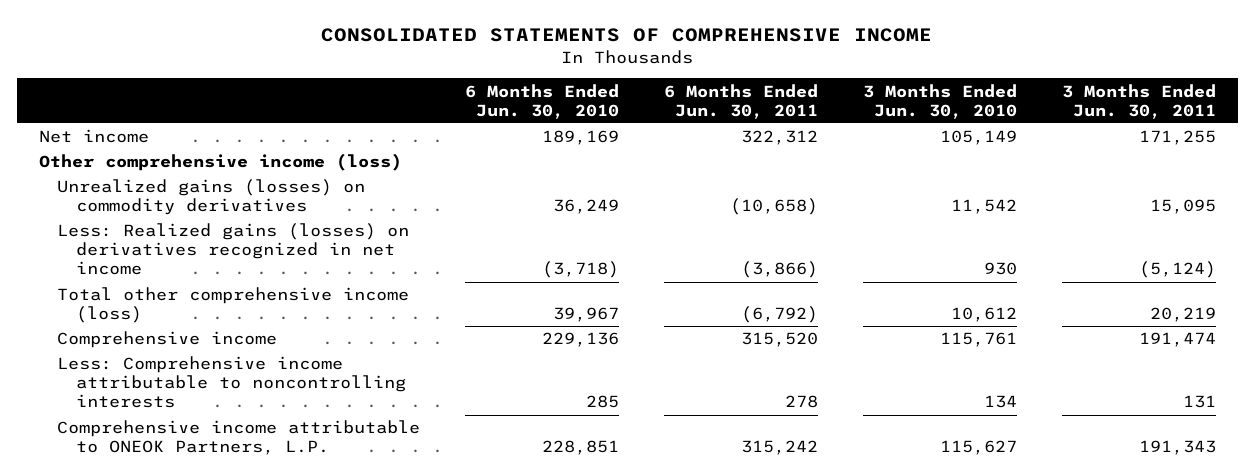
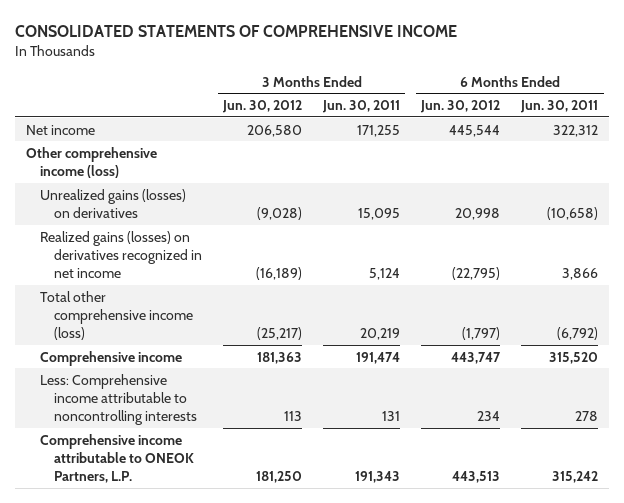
- | 6 Months Ended Jun. 30, 2010 | 6 Months Ended Jun. 30, 2011 | 3 Months Ended Jun. 30, 2010 | 3 Months Ended Jun. 30, 2011
+ | 3 Months Ended Jun. 30, 2012 | 3 Months Ended Jun. 30, 2011 | 6 Months Ended Jun. 30, 2012 | 6 Months Ended Jun. 30, 2011
- Unrealized gains (losses) on commodity derivatives | 36,249 | (10,658) | 11,542 | 15,095
- Less: Realized gains (losses) on derivatives recognized in net income | (3,718) | (3,866) | 930 | (5,124)
+ Unrealized gains (losses) on derivatives | (9,028) | 15,095 | 20,998 | (10,658)
+ Realized gains (losses) on derivatives recognized in net income | (16,189) | 5,124 | (22,795) | 3,866

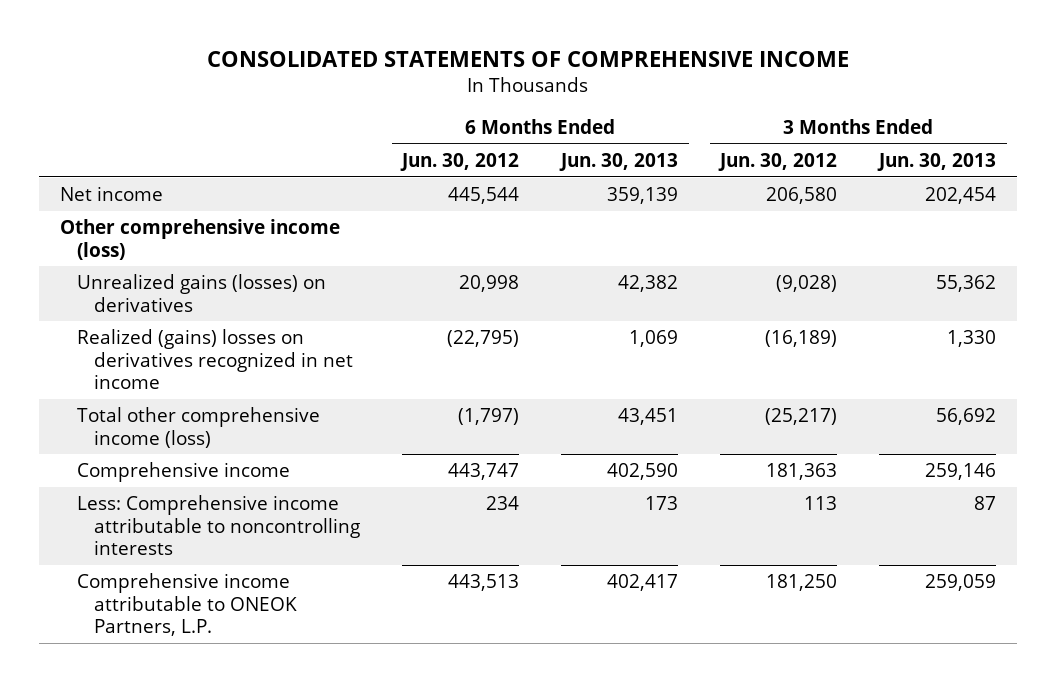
- | 3 Months Ended Jun. 30, 2012 | 3 Months Ended Jun. 30, 2011 | 6 Months Ended Jun. 30, 2012 | 6 Months Ended Jun. 30, 2011
+ | 6 Months Ended Jun. 30, 2012 | 6 Months Ended Jun. 30, 2013 | 3 Months Ended Jun. 30, 2012 | 3 Months Ended Jun. 30, 2013
- Realized gains (losses) on derivatives recognized in net income | (16,189) | 5,124 | (22,795) | 3,866
+ Realized (gains) losses on derivatives recognized in net income | (22,795) | 1,069 | (16,189) | 1,330

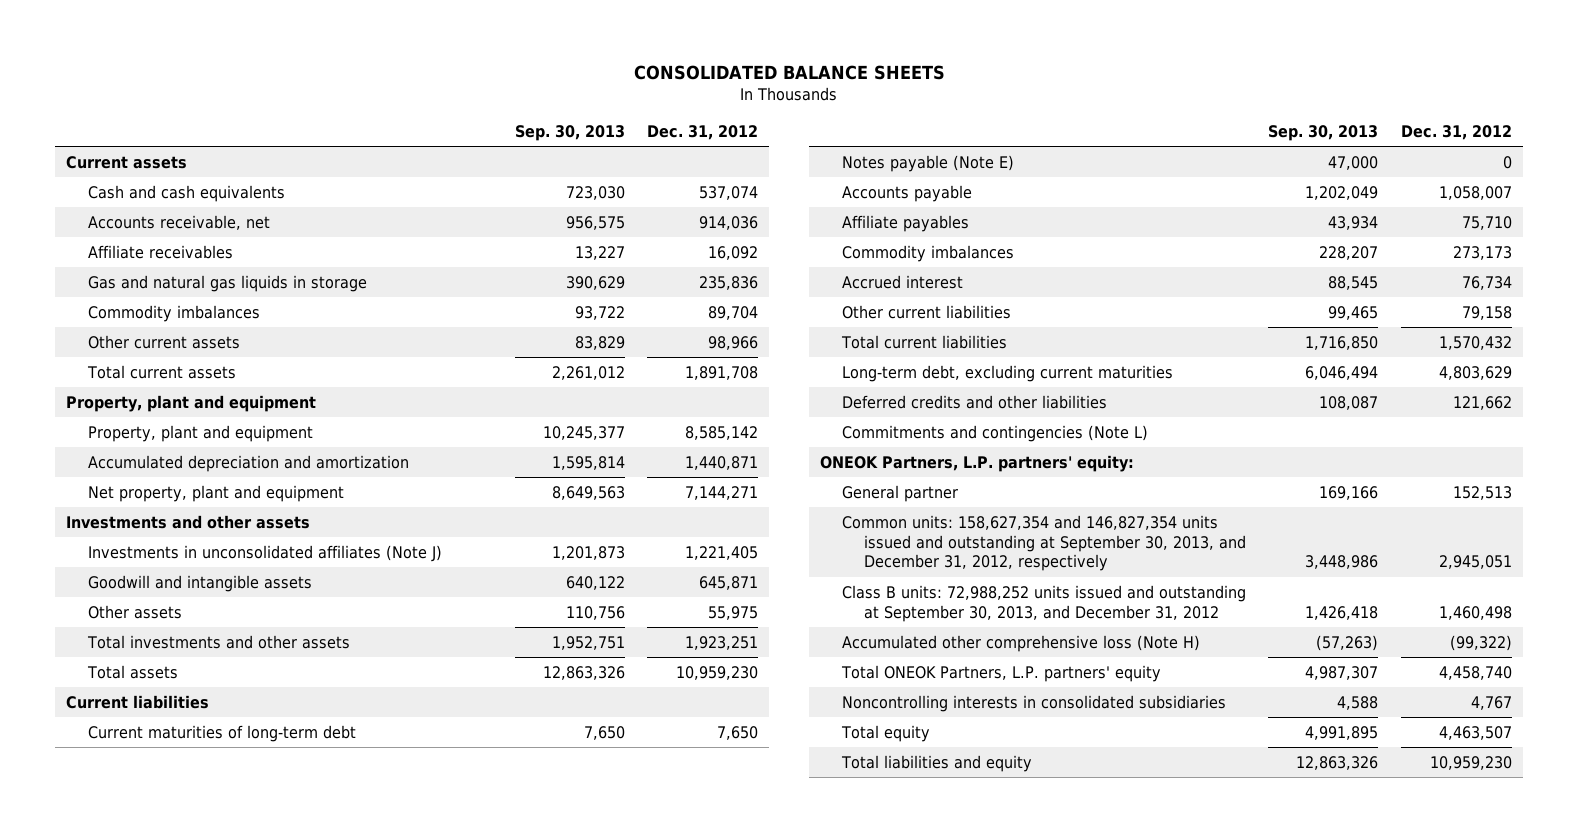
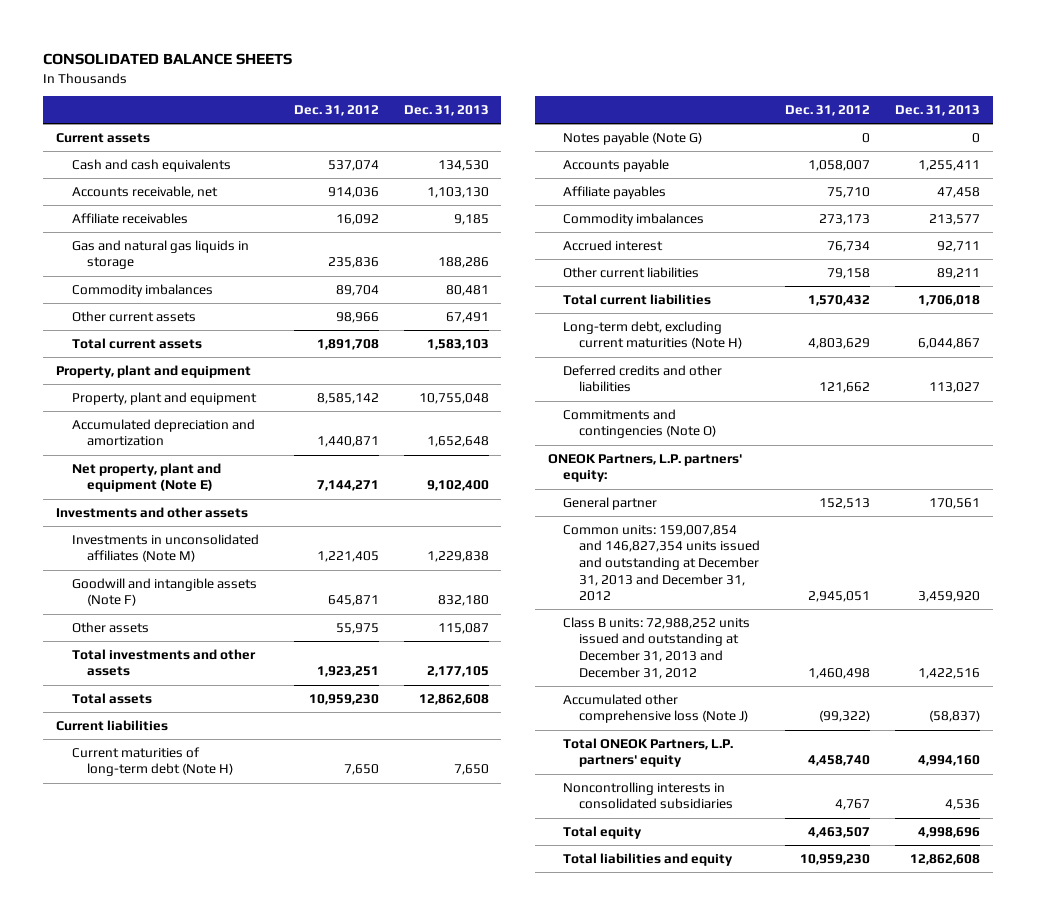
- | Sep. 30, 2013 | Dec. 31, 2012
+ | Dec. 31, 2012 | Dec. 31, 2013
- Net property, plant and equipment | 8,649,563 | 7,144,271
+ Net property, plant and equipment (Note E) | 7,144,271 | 9,102,400
- Investments in unconsolidated affiliates (Note J) | 1,201,873 | 1,221,405
- Goodwill and intangible assets | 640,122 | 645,871
+ Investments in unconsolidated affiliates (Note M) | 1,221,405 | 1,229,838
+ Goodwill and intangible assets (Note F) | 645,871 | 832,180
- Current maturities of long-term debt | 7,650 | 7,650
- Notes payable (Note E) | 47,000 | 0
+ Current maturities of long-term debt (Note H) | 7,650 | 7,650
+ Notes payable (Note G) | 0 | 0
- Long-term debt, excluding current maturities | 6,046,494 | 4,803,629
+ Long-term debt, excluding current maturities (Note H) | 4,803,629 | 6,044,867
- Commitments and contingencies (Note L)
+ Commitments and contingencies (Note O)
- Common units: 158,627,354 and 146,827,354 units issued and outstanding at September 30, 2013, and December 31, 2012, respectively | 3,448,986 | 2,945,051
- Class B units: 72,988,252 units issued and outstanding at September 30, 2013, and December 31, 2012 | 1,426,418 | 1,460,498
- Accumulated other comprehensive loss (Note H) | (57,263) | (99,322)
+ Common units: 159,007,854 and 146,827,354 units issued and outstanding at December 31, 2013 and December 31, 2012 | 2,945,051 | 3,459,920
+ Class B units: 72,988,252 units issued and outstanding at December 31, 2013 and December 31, 2012 | 1,460,498 | 1,422,516
+ Accumulated other comprehensive loss (Note J) | (99,322) | (58,837)

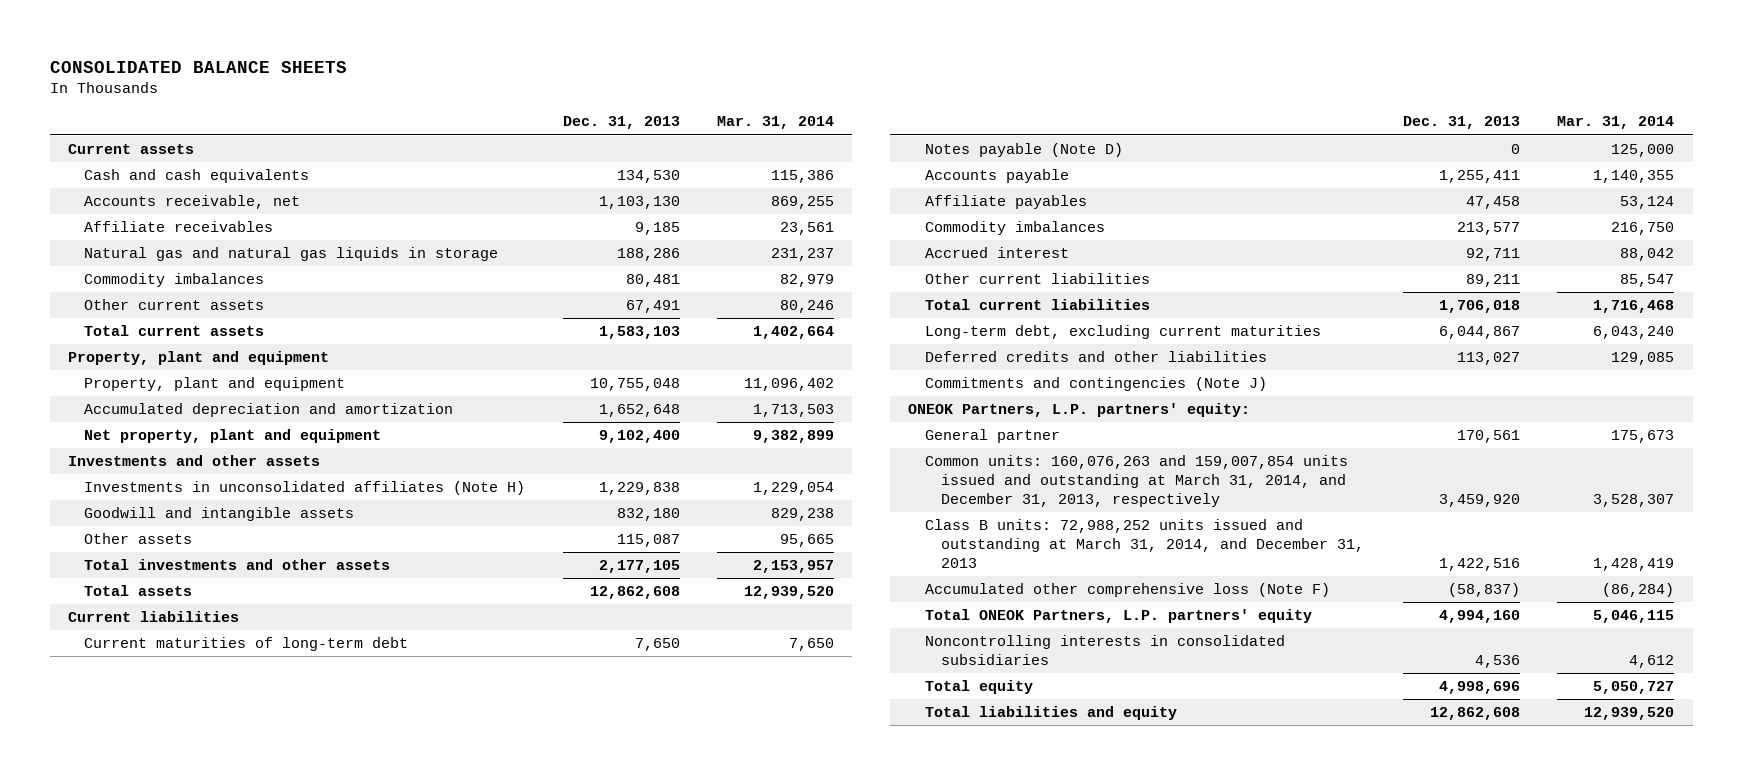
- | Dec. 31, 2012 | Dec. 31, 2013
+ | Dec. 31, 2013 | Mar. 31, 2014
- Gas and natural gas liquids in storage | 235,836 | 188,286
+ Natural gas and natural gas liquids in storage | 188,286 | 231,237
- Net property, plant and equipment (Note E) | 7,144,271 | 9,102,400
+ Net property, plant and equipment | 9,102,400 | 9,382,899
- Investments in unconsolidated affiliates (Note M) | 1,221,405 | 1,229,838
- Goodwill and intangible assets (Note F) | 645,871 | 832,180
+ Investments in unconsolidated affiliates (Note H) | 1,229,838 | 1,229,054
+ Goodwill and intangible assets | 832,180 | 829,238
- Current maturities of long-term debt (Note H) | 7,650 | 7,650
- Notes payable (Note G) | 0 | 0
+ Current maturities of long-term debt | 7,650 | 7,650
+ Notes payable (Note D) | 0 | 125,000
- Long-term debt, excluding current maturities (Note H) | 4,803,629 | 6,044,867
+ Long-term debt, excluding current maturities | 6,044,867 | 6,043,240
- Commitments and contingencies (Note O)
+ Commitments and contingencies (Note J)
- Common units: 159,007,854 and 146,827,354 units issued and outstanding at December 31, 2013 and December 31, 2012 | 2,945,051 | 3,459,920
- Class B units: 72,988,252 units issued and outstanding at December 31, 2013 and December 31, 2012 | 1,460,498 | 1,422,516
- Accumulated other comprehensive loss (Note J) | (99,322) | (58,837)
+ Common units: 160,076,263 and 159,007,854 units issued and outstanding at March 31, 2014, and December 31, 2013, respectively | 3,459,920 | 3,528,307
+ Class B units: 72,988,252 units issued and outstanding at March 31, 2014, and December 31, 2013 | 1,422,516 | 1,428,419
+ Accumulated other comprehensive loss (Note F) | (58,837) | (86,284)

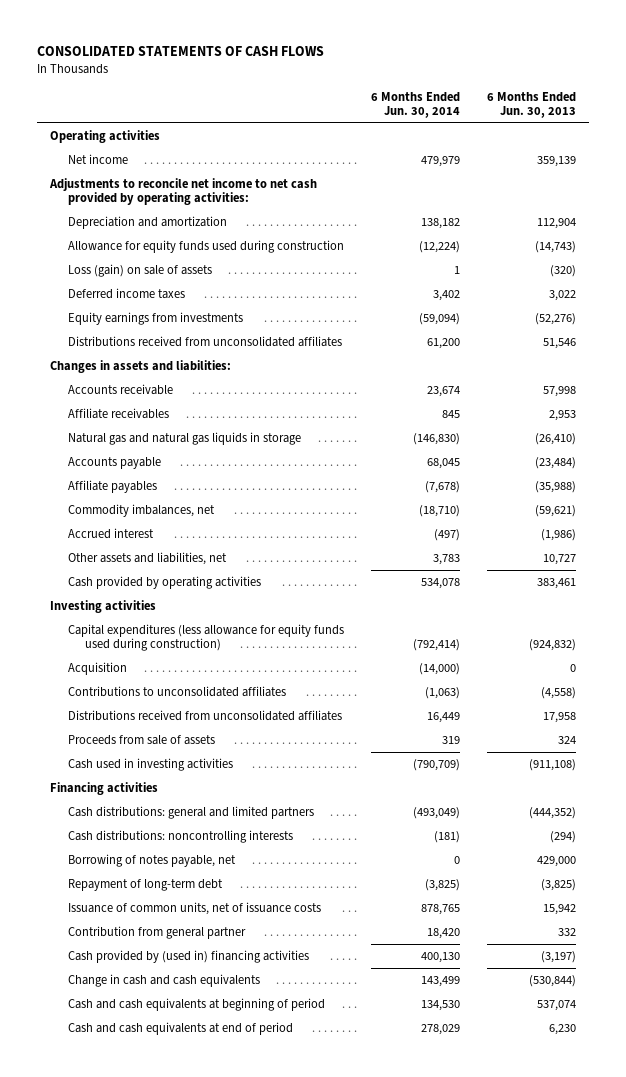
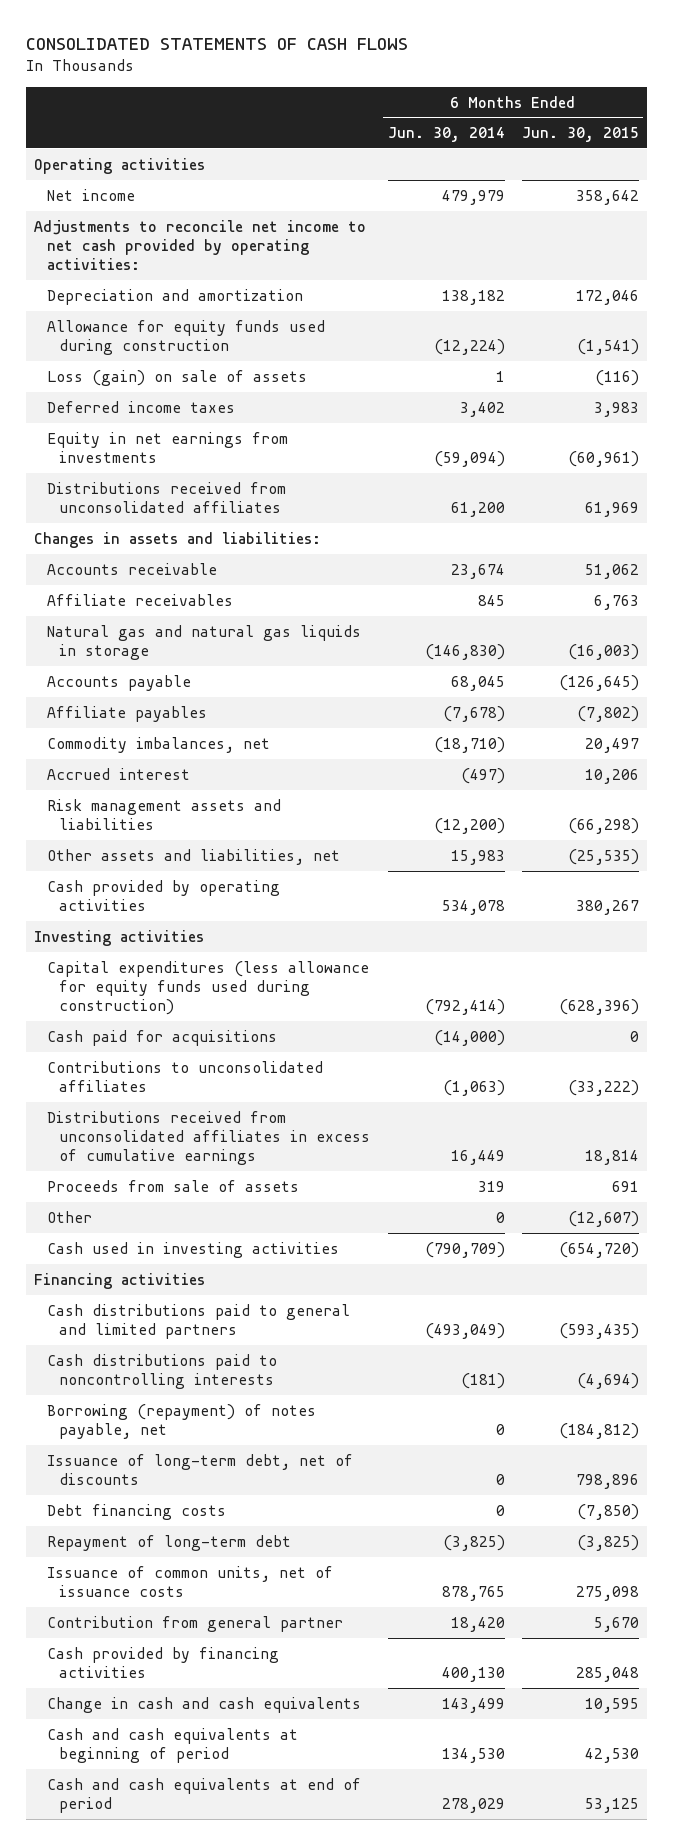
- | 6 Months Ended Jun. 30, 2014 | 6 Months Ended Jun. 30, 2013
+ | 6 Months Ended Jun. 30, 2014 | 6 Months Ended Jun. 30, 2015
- Equity earnings from investments | (59,094) | (52,276)
+ Equity in net earnings from investments | (59,094) | (60,961)
- Other assets and liabilities, net | 3,783 | 10,727
+ Risk management assets and liabilities | (12,200) | (66,298)
+ Other assets and liabilities, net | 15,983 | (25,535)
- Acquisition | (14,000) | 0
+ Cash paid for acquisitions | (14,000) | 0
- Distributions received from unconsolidated affiliates | 16,449 | 17,958
+ Distributions received from unconsolidated affiliates in excess of cumulative earnings | 16,449 | 18,814
+ Other | 0 | (12,607)
- Cash distributions: general and limited partners | (493,049) | (444,352)
- Cash distributions: noncontrolling interests | (181) | (294)
- Borrowing of notes payable, net | 0 | 429,000
+ Cash distributions paid to general and limited partners | (493,049) | (593,435)
+ Cash distributions paid to noncontrolling interests | (181) | (4,694)
+ Borrowing (repayment) of notes payable, net | 0 | (184,812)
+ Issuance of long-term debt, net of discounts | 0 | 798,896
+ Debt financing costs | 0 | (7,850)
- Cash provided by (used in) financing activities | 400,130 | (3,197)
+ Cash provided by financing activities | 400,130 | 285,048

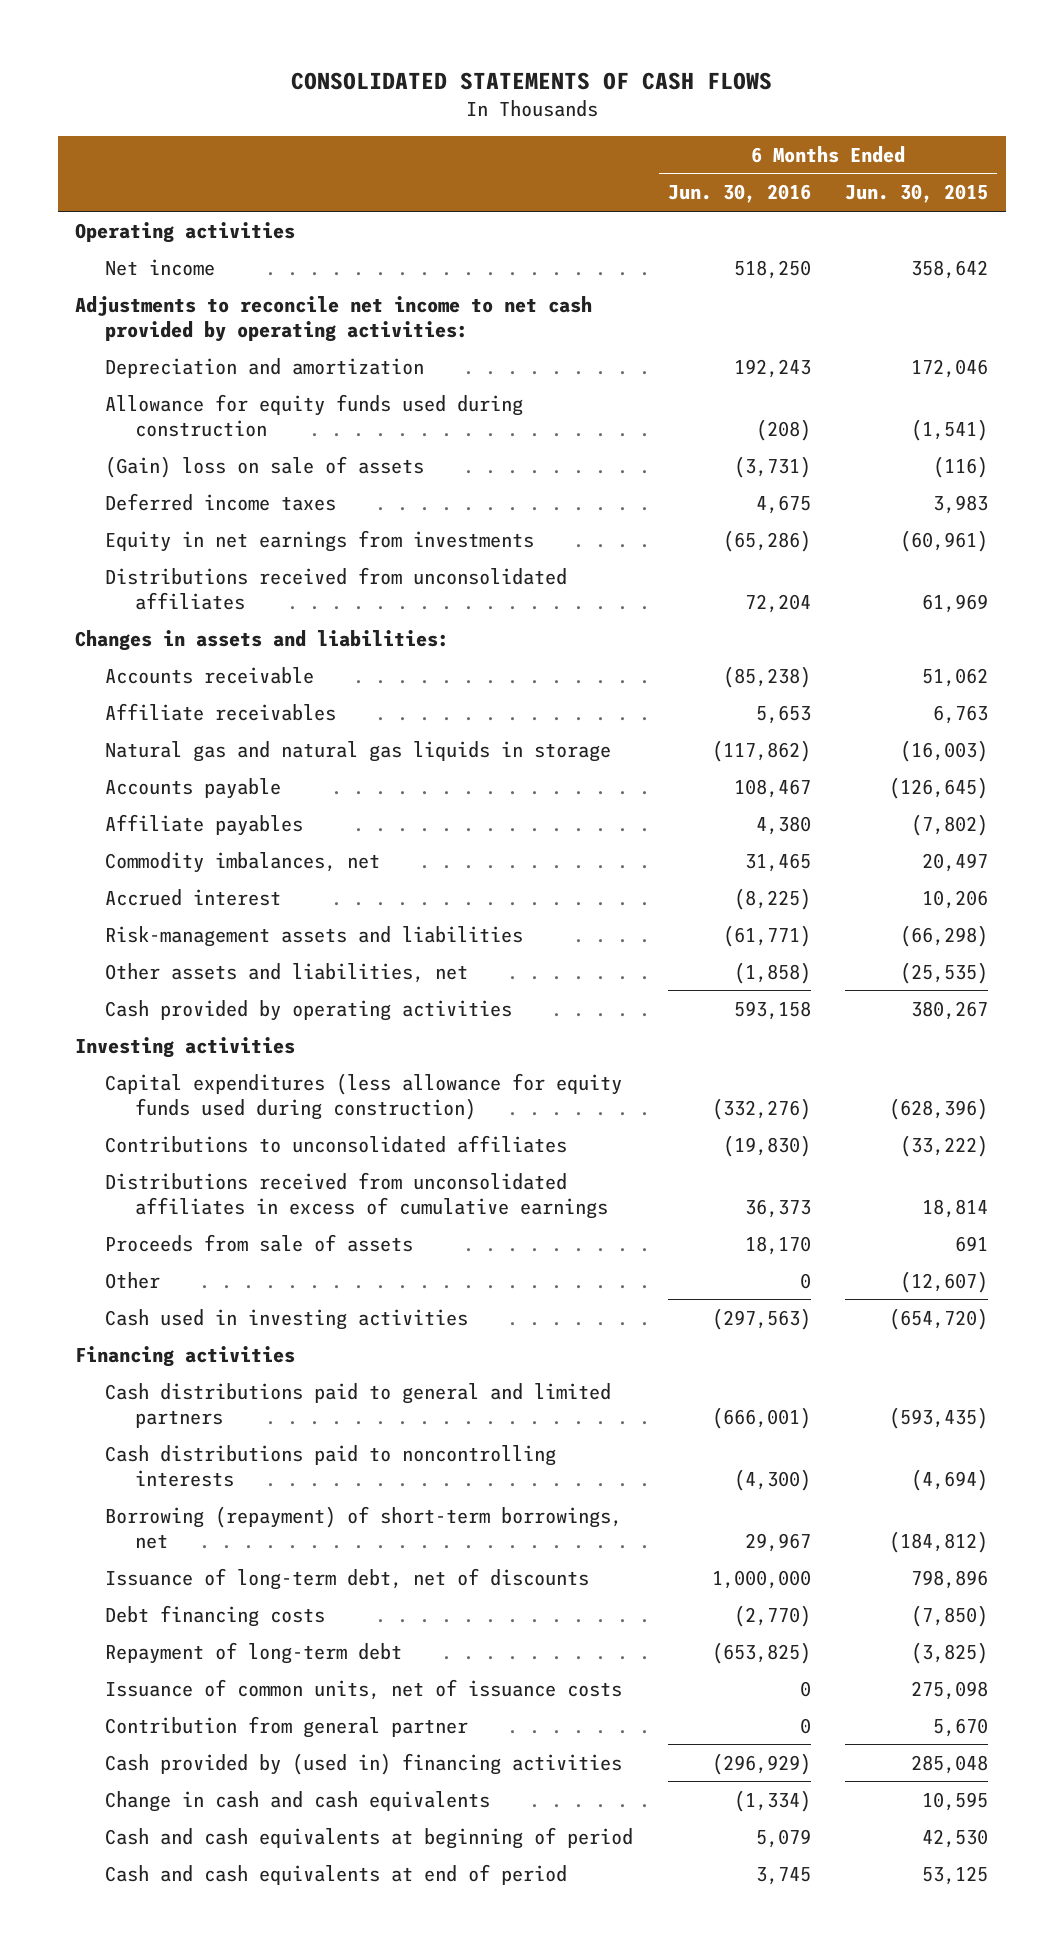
- | 6 Months Ended Jun. 30, 2014 | 6 Months Ended Jun. 30, 2015
+ | 6 Months Ended Jun. 30, 2016 | 6 Months Ended Jun. 30, 2015
- Loss (gain) on sale of assets | 1 | (116)
+ (Gain) loss on sale of assets | (3,731) | (116)
- Risk management assets and liabilities | (12,200) | (66,298)
+ Risk-management assets and liabilities | (61,771) | (66,298)
- Cash paid for acquisitions | (14,000) | 0
- Borrowing (repayment) of notes payable, net | 0 | (184,812)
+ Borrowing (repayment) of short-term borrowings, net | 29,967 | (184,812)
- Cash provided by financing activities | 400,130 | 285,048
+ Cash provided by (used in) financing activities | (296,929) | 285,048

